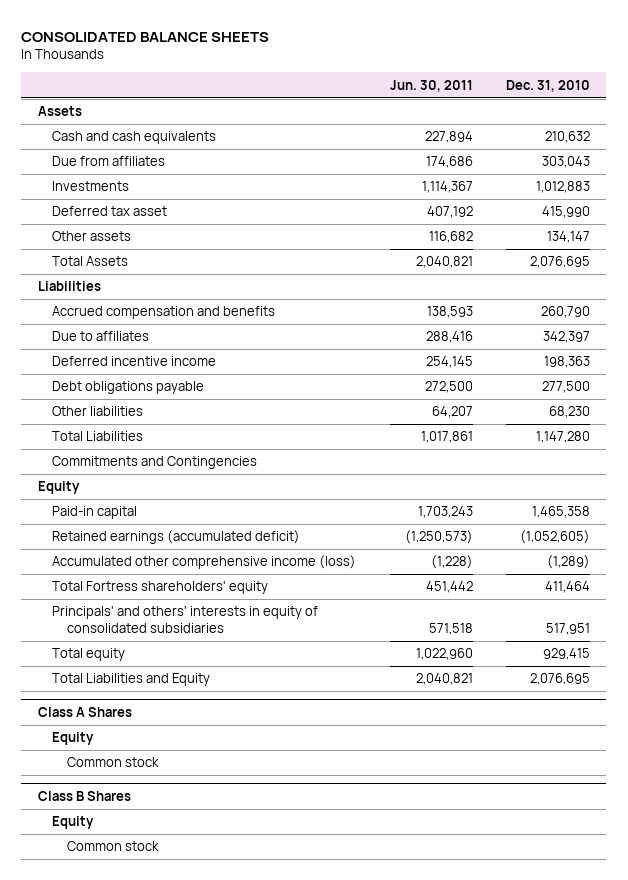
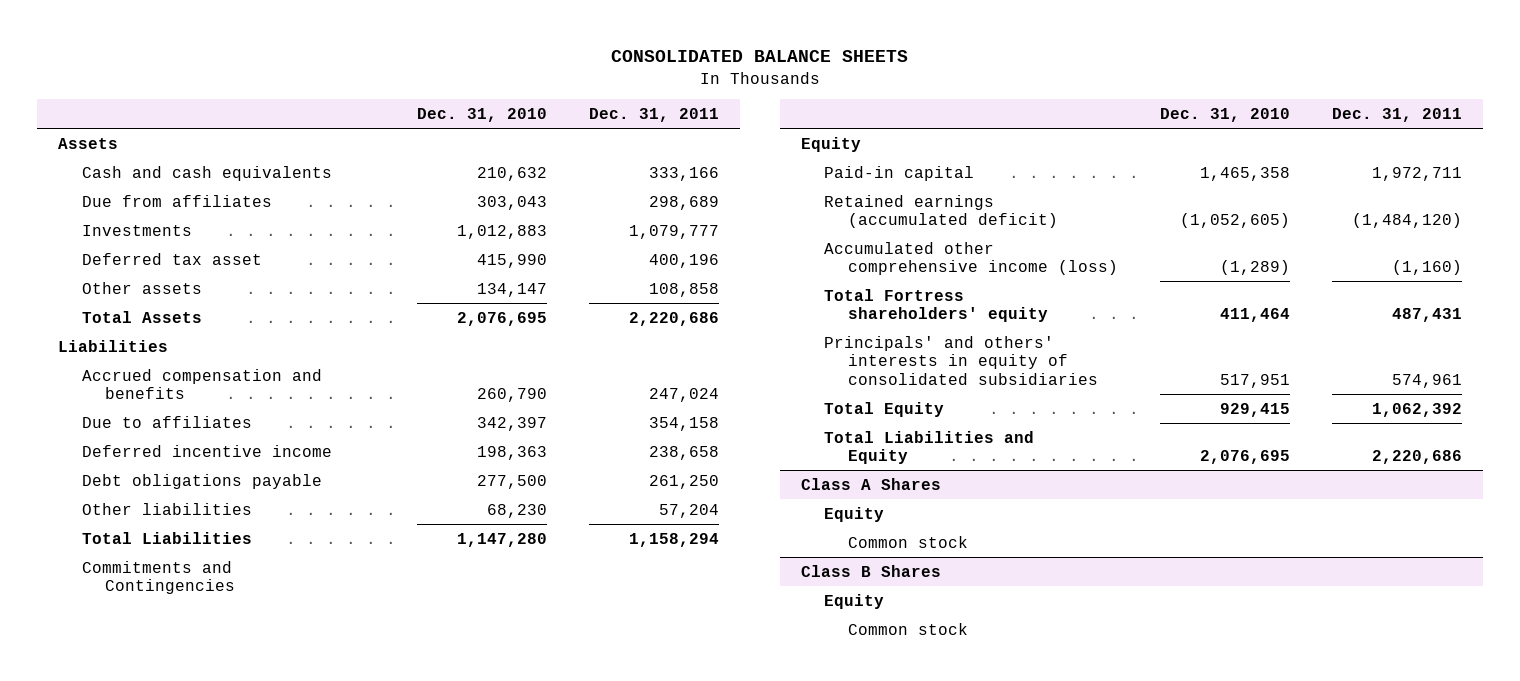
- | Jun. 30, 2011 | Dec. 31, 2010
+ | Dec. 31, 2010 | Dec. 31, 2011
- Total equity | 1,022,960 | 929,415
+ Total Equity | 929,415 | 1,062,392

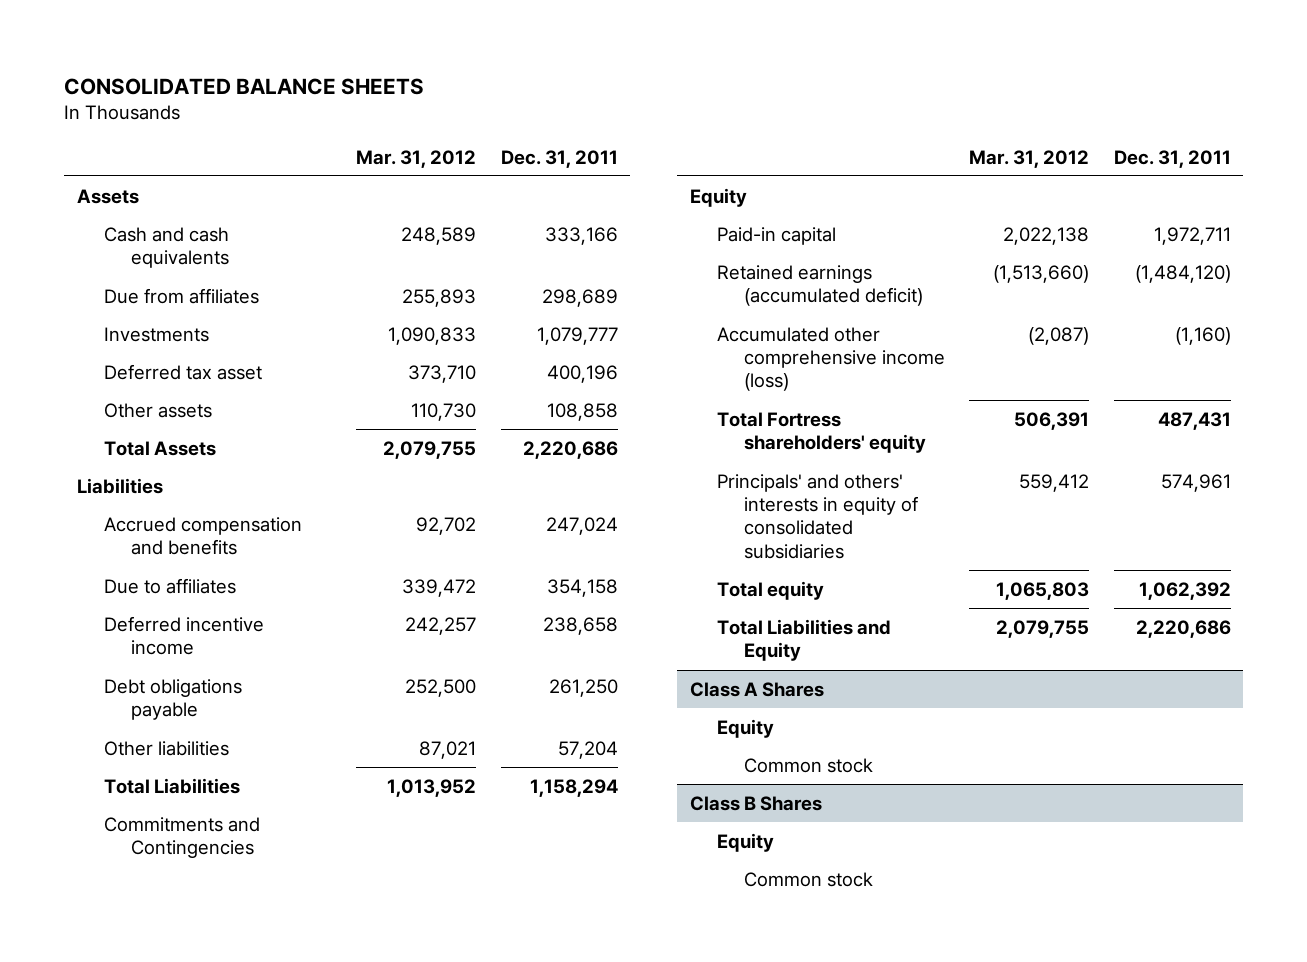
- | Dec. 31, 2010 | Dec. 31, 2011
+ | Mar. 31, 2012 | Dec. 31, 2011
- Total Equity | 929,415 | 1,062,392
+ Total equity | 1,065,803 | 1,062,392

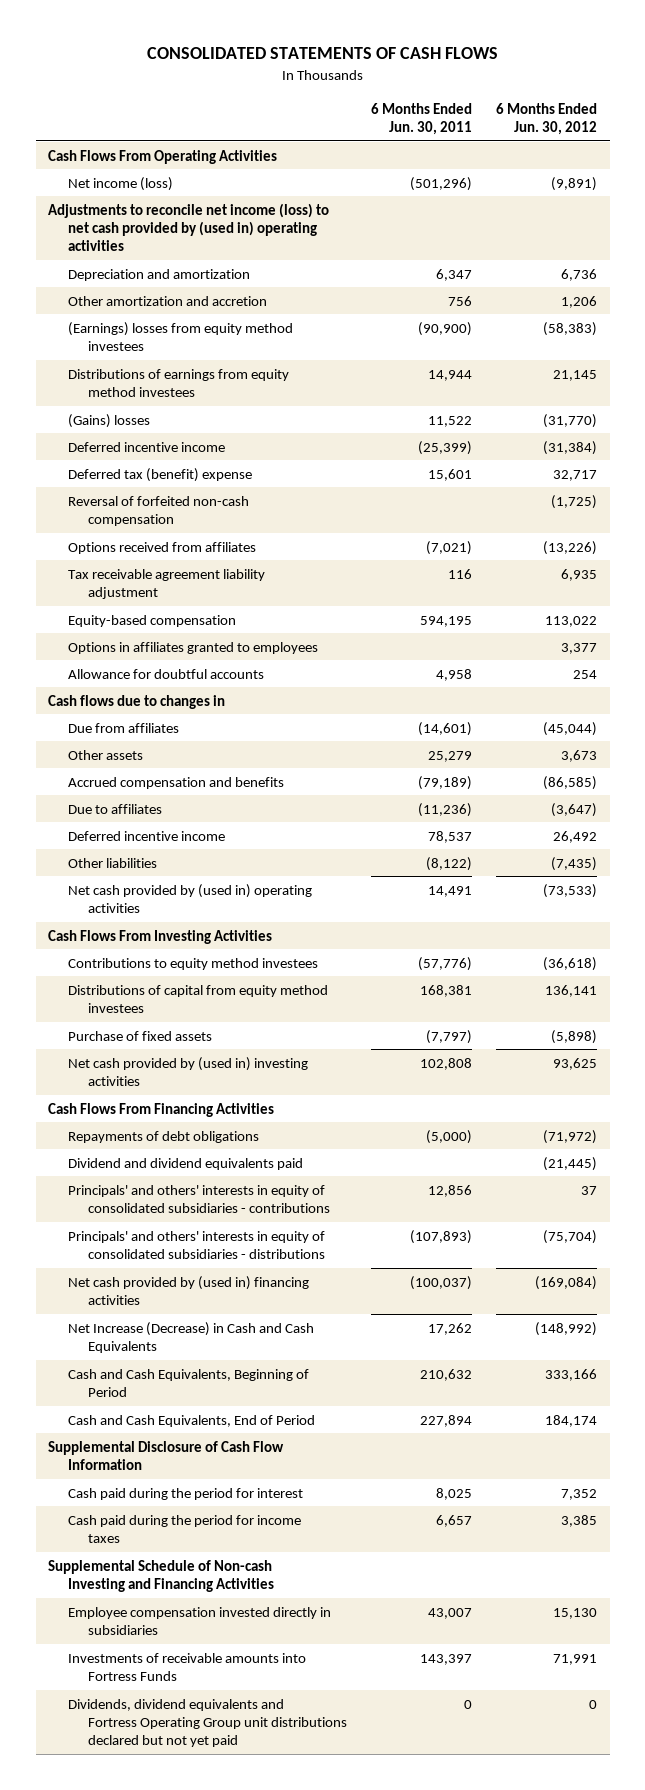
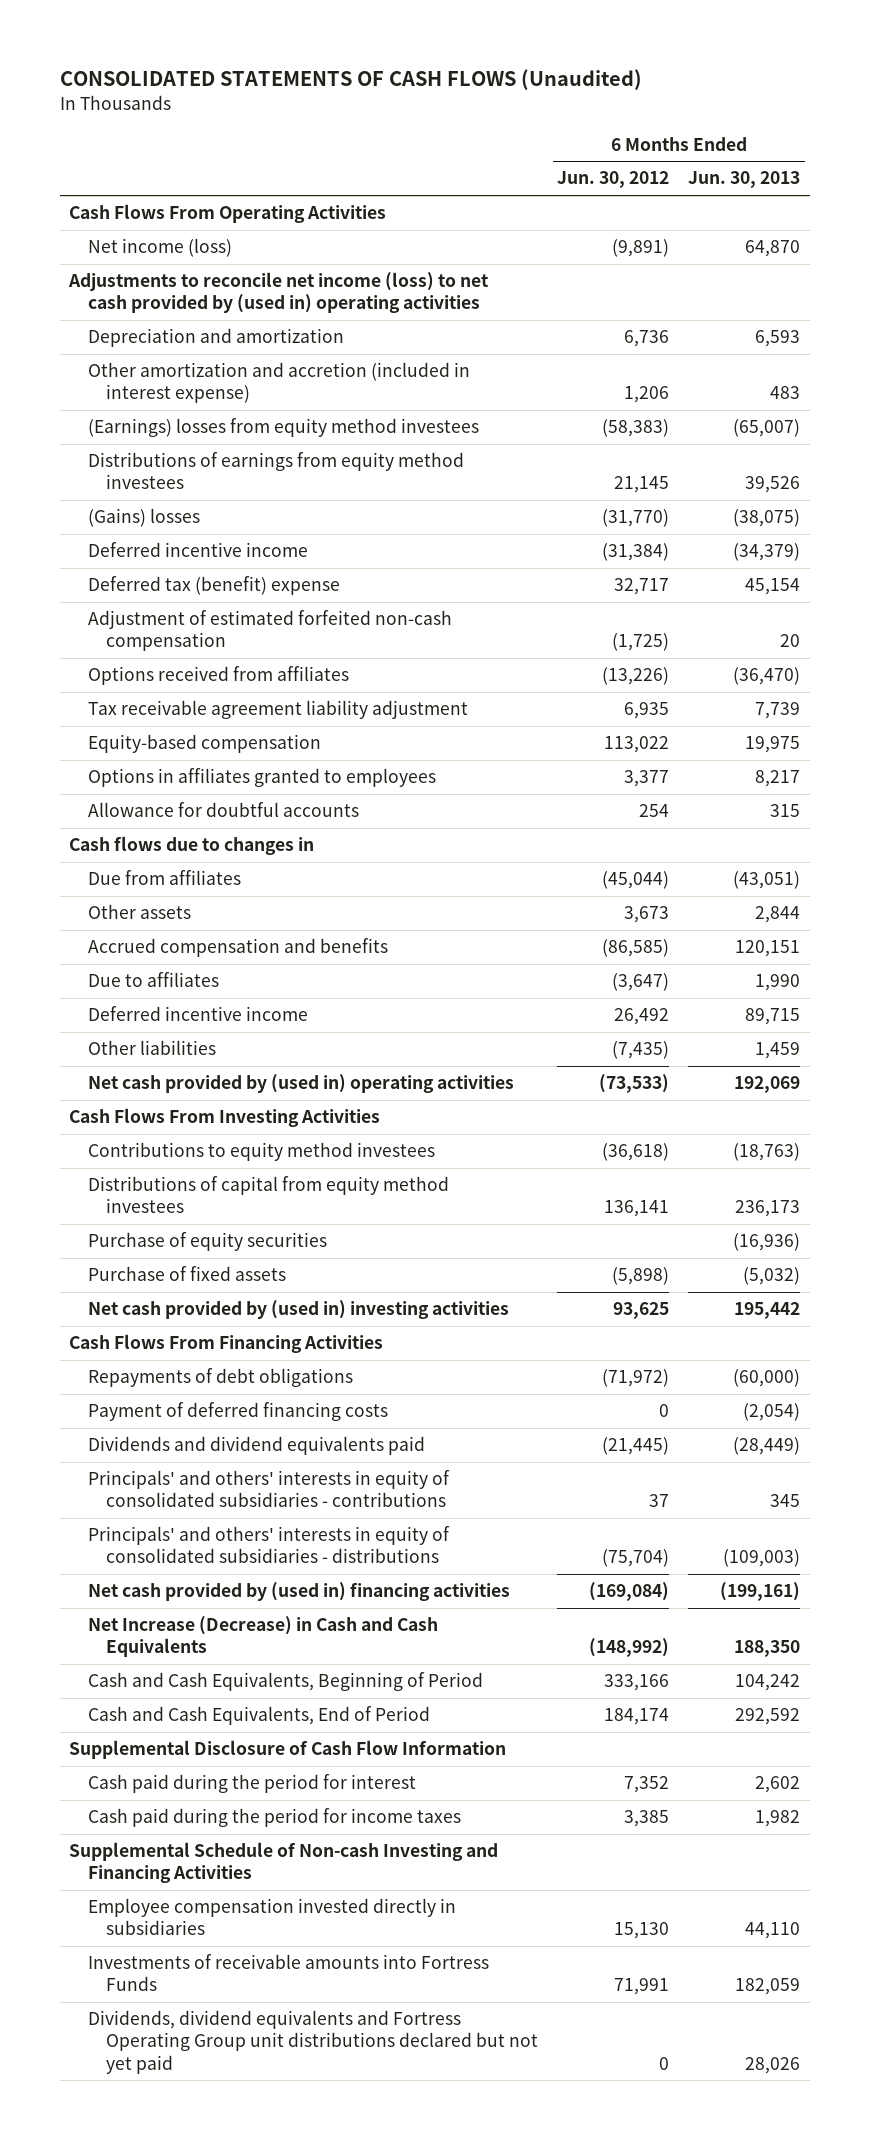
- CONSOLIDATED STATEMENTS OF CASH FLOWS
+ CONSOLIDATED STATEMENTS OF CASH FLOWS (Unaudited)
- | 6 Months Ended Jun. 30, 2011 | 6 Months Ended Jun. 30, 2012
+ | 6 Months Ended Jun. 30, 2012 | 6 Months Ended Jun. 30, 2013
- Other amortization and accretion | 756 | 1,206
+ Other amortization and accretion (included in interest expense) | 1,206 | 483
- Reversal of forfeited non-cash compensation | | (1,725)
+ Adjustment of estimated forfeited non-cash compensation | (1,725) | 20
+ Purchase of equity securities | | (16,936)
- Dividend and dividend equivalents paid | | (21,445)
+ Payment of deferred financing costs | 0 | (2,054)
+ Dividends and dividend equivalents paid | (21,445) | (28,449)

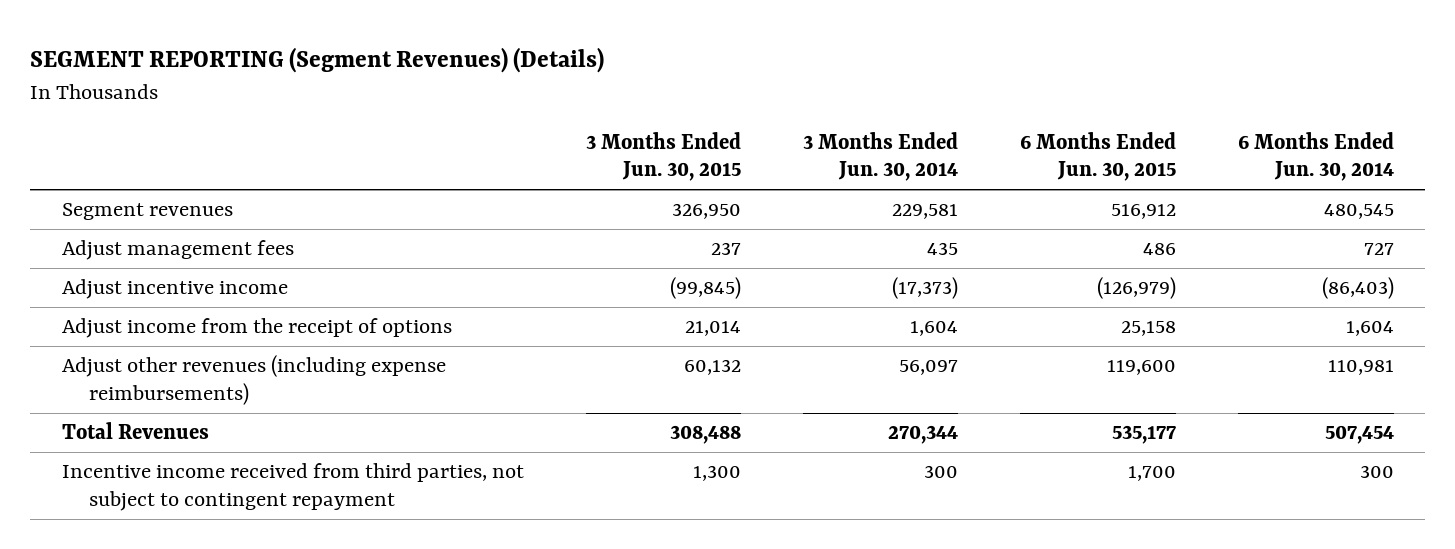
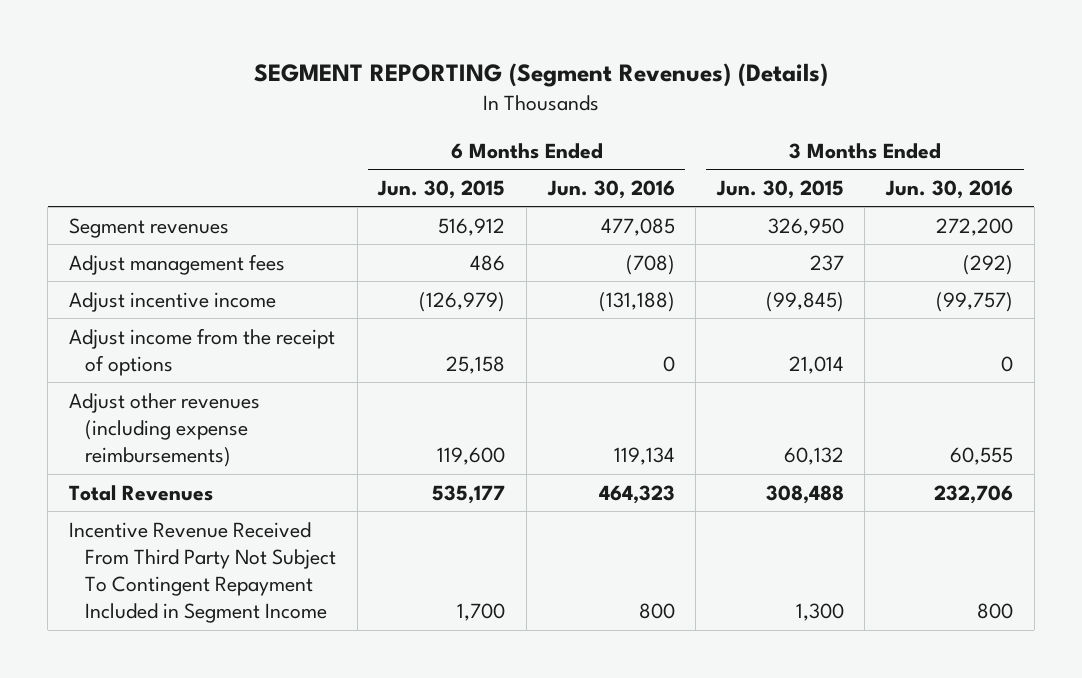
- | 3 Months Ended Jun. 30, 2015 | 3 Months Ended Jun. 30, 2014 | 6 Months Ended Jun. 30, 2015 | 6 Months Ended Jun. 30, 2014
+ | 6 Months Ended Jun. 30, 2015 | 6 Months Ended Jun. 30, 2016 | 3 Months Ended Jun. 30, 2015 | 3 Months Ended Jun. 30, 2016
- Incentive income received from third parties, not subject to contingent repayment | 1,300 | 300 | 1,700 | 300
+ Incentive Revenue Received From Third Party Not Subject To Contingent Repayment Included in Segment Income | 1,700 | 800 | 1,300 | 800

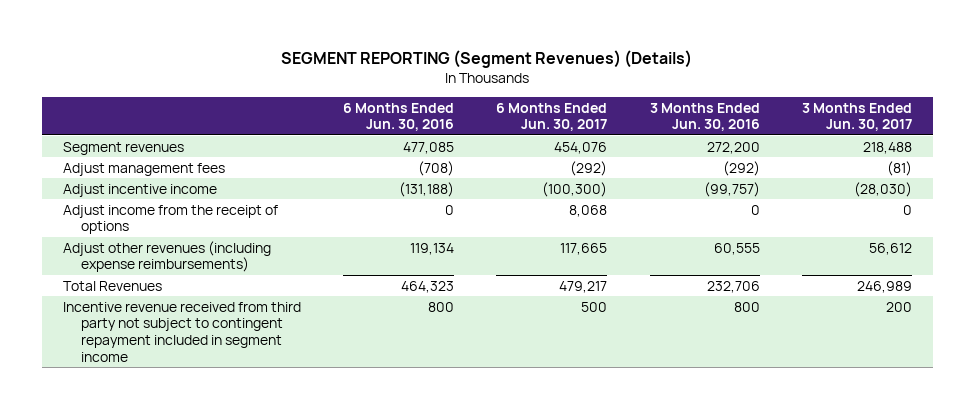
- | 6 Months Ended Jun. 30, 2015 | 6 Months Ended Jun. 30, 2016 | 3 Months Ended Jun. 30, 2015 | 3 Months Ended Jun. 30, 2016
+ | 6 Months Ended Jun. 30, 2016 | 6 Months Ended Jun. 30, 2017 | 3 Months Ended Jun. 30, 2016 | 3 Months Ended Jun. 30, 2017
- Incentive Revenue Received From Third Party Not Subject To Contingent Repayment Included in Segment Income | 1,700 | 800 | 1,300 | 800
+ Incentive revenue received from third party not subject to contingent repayment included in segment income | 800 | 500 | 800 | 200

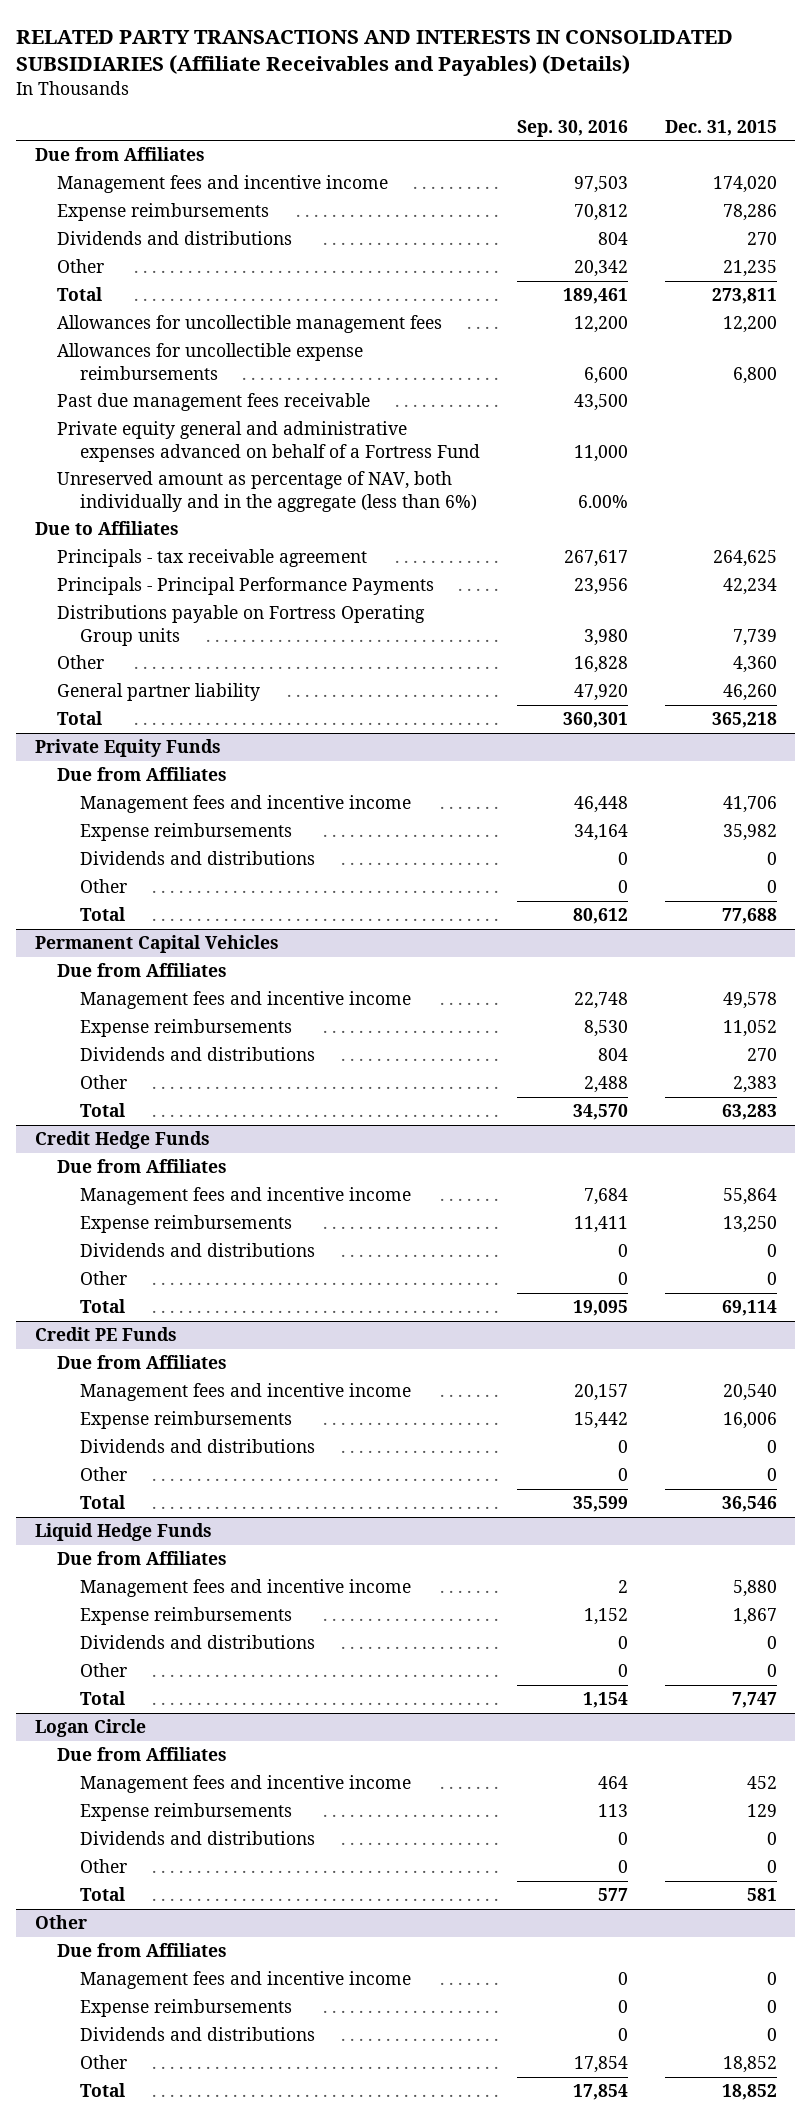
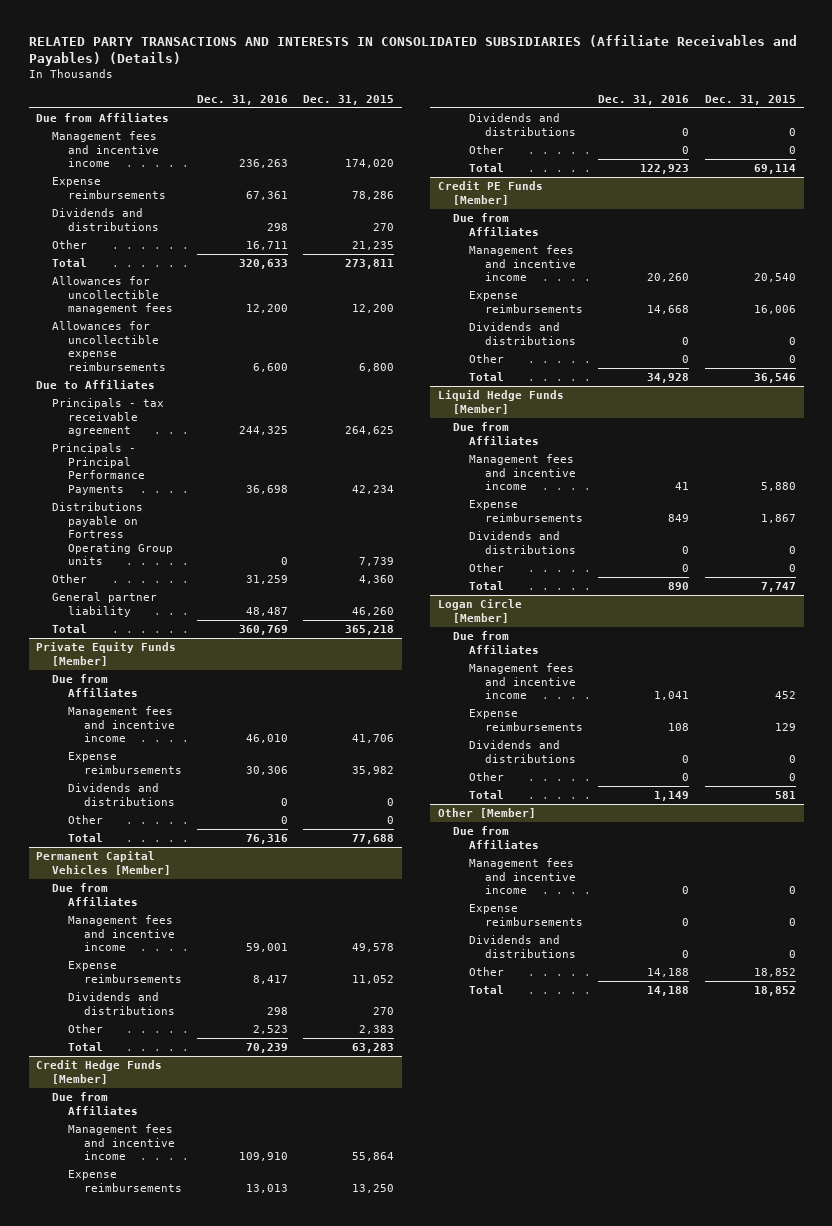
- | Sep. 30, 2016 | Dec. 31, 2015
+ | Dec. 31, 2016 | Dec. 31, 2015
- Past due management fees receivable | 43,500 |
- Private equity general and administrative expenses advanced on behalf of a Fortress Fund | 11,000 |
- Unreserved amount as percentage of NAV, both individually and in the aggregate (less than 6%) | 6.00% |
- Private Equity Funds
+ Private Equity Funds [Member]
- Permanent Capital Vehicles
+ Permanent Capital Vehicles [Member]
- Credit Hedge Funds
+ Credit Hedge Funds [Member]
- Credit PE Funds
+ Credit PE Funds [Member]
- Liquid Hedge Funds
+ Liquid Hedge Funds [Member]
- Logan Circle
+ Logan Circle [Member]
- Other
+ Other [Member]

